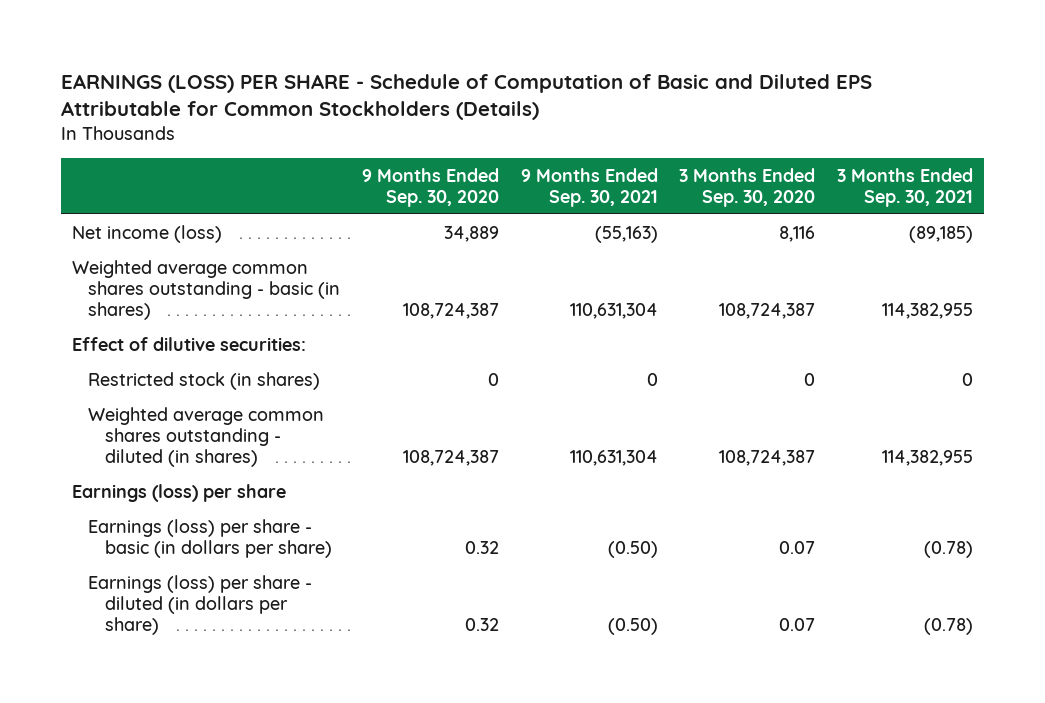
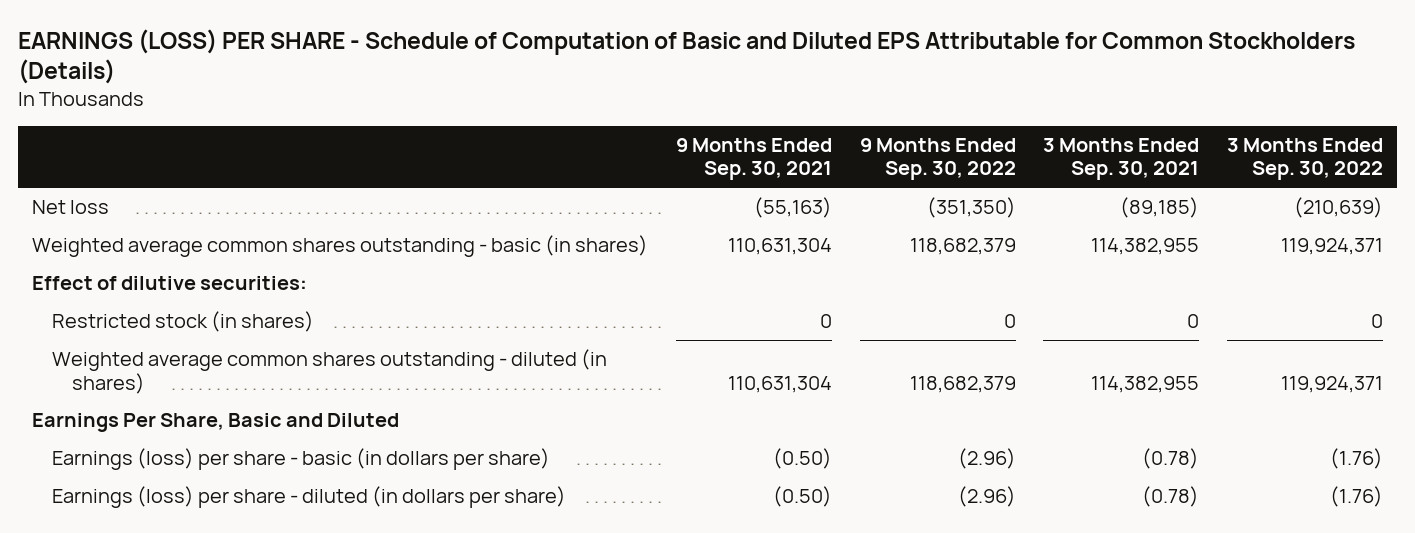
- | 9 Months Ended Sep. 30, 2020 | 9 Months Ended Sep. 30, 2021 | 3 Months Ended Sep. 30, 2020 | 3 Months Ended Sep. 30, 2021
+ | 9 Months Ended Sep. 30, 2021 | 9 Months Ended Sep. 30, 2022 | 3 Months Ended Sep. 30, 2021 | 3 Months Ended Sep. 30, 2022
- Net income (loss) | 34,889 | (55,163) | 8,116 | (89,185)
+ Net loss | (55,163) | (351,350) | (89,185) | (210,639)
- Earnings (loss) per share
+ Earnings Per Share, Basic and Diluted

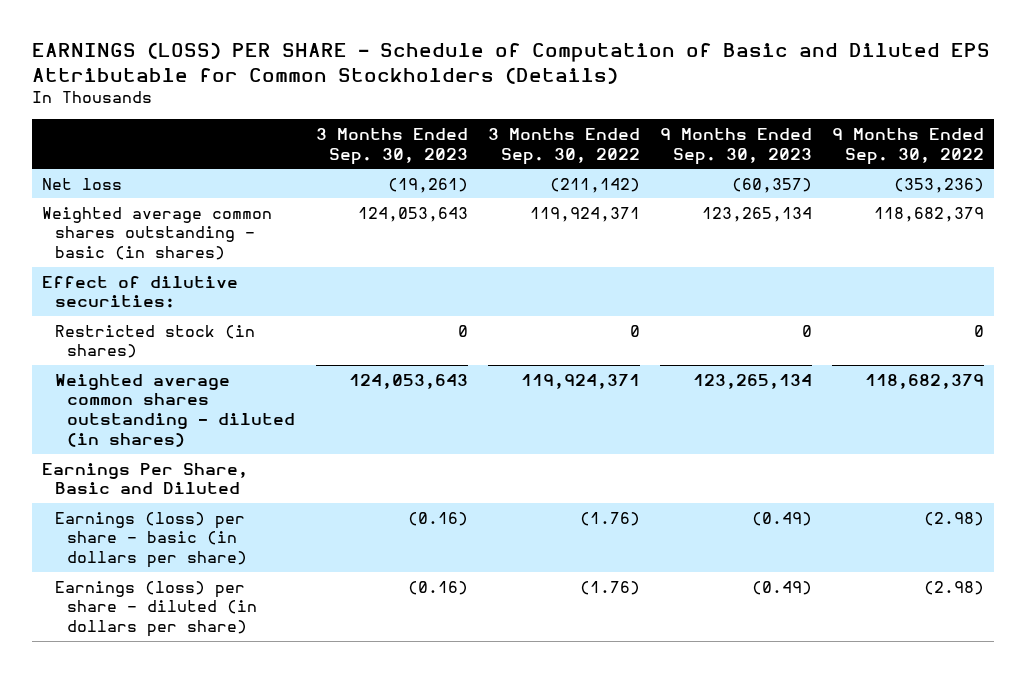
- | 9 Months Ended Sep. 30, 2021 | 9 Months Ended Sep. 30, 2022 | 3 Months Ended Sep. 30, 2021 | 3 Months Ended Sep. 30, 2022
+ | 3 Months Ended Sep. 30, 2023 | 3 Months Ended Sep. 30, 2022 | 9 Months Ended Sep. 30, 2023 | 9 Months Ended Sep. 30, 2022
- Net loss | (55,163) | (351,350) | (89,185) | (210,639)
+ Net loss | (19,261) | (211,142) | (60,357) | (353,236)
- Earnings (loss) per share - basic (in dollars per share) | (0.50) | (2.96) | (0.78) | (1.76)
- Earnings (loss) per share - diluted (in dollars per share) | (0.50) | (2.96) | (0.78) | (1.76)
+ Earnings (loss) per share - basic (in dollars per share) | (0.16) | (1.76) | (0.49) | (2.98)
+ Earnings (loss) per share - diluted (in dollars per share) | (0.16) | (1.76) | (0.49) | (2.98)

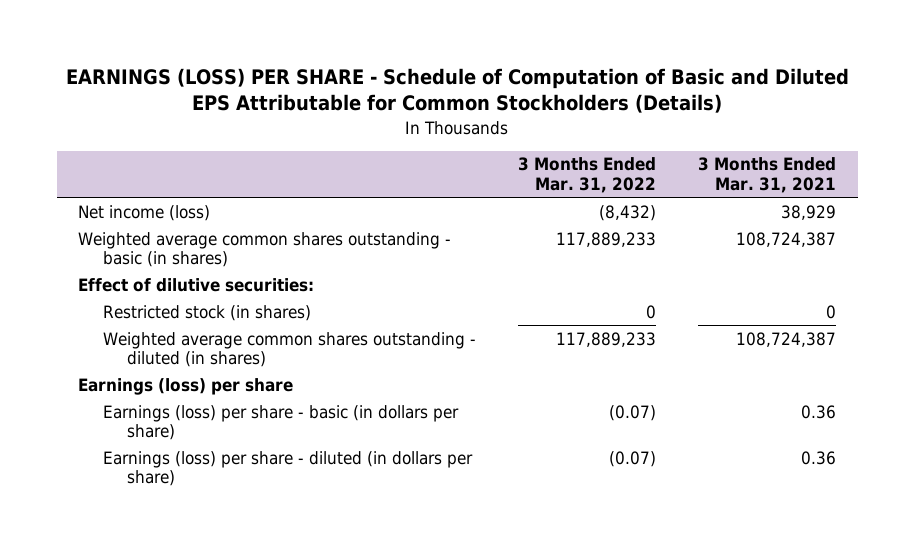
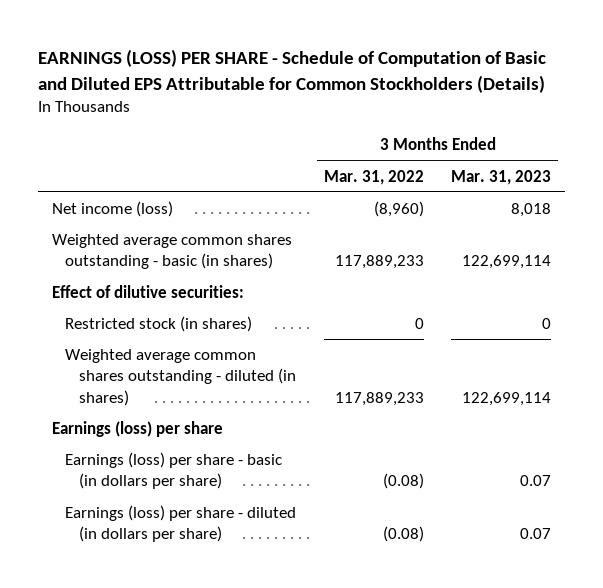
- | 3 Months Ended Mar. 31, 2022 | 3 Months Ended Mar. 31, 2021
+ | 3 Months Ended Mar. 31, 2022 | 3 Months Ended Mar. 31, 2023
- Net income (loss) | (8,432) | 38,929
+ Net income (loss) | (8,960) | 8,018
- Earnings (loss) per share - basic (in dollars per share) | (0.07) | 0.36
- Earnings (loss) per share - diluted (in dollars per share) | (0.07) | 0.36
+ Earnings (loss) per share - basic (in dollars per share) | (0.08) | 0.07
+ Earnings (loss) per share - diluted (in dollars per share) | (0.08) | 0.07

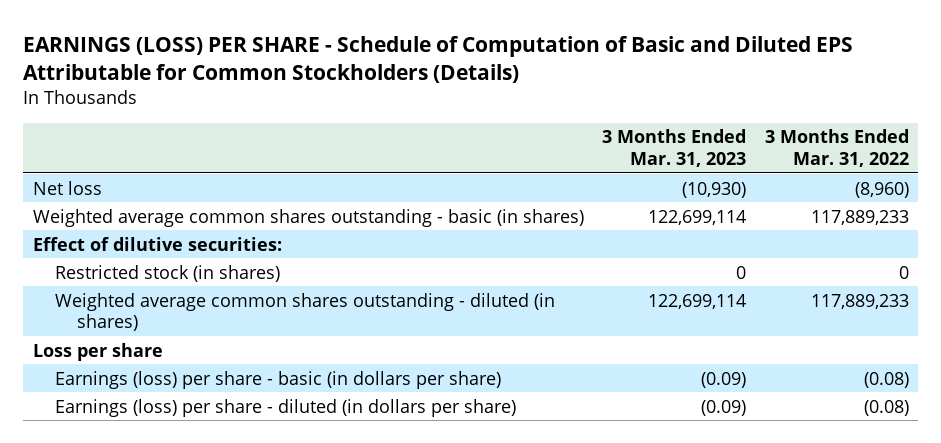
- | 3 Months Ended Mar. 31, 2022 | 3 Months Ended Mar. 31, 2023
+ | 3 Months Ended Mar. 31, 2023 | 3 Months Ended Mar. 31, 2022
- Net income (loss) | (8,960) | 8,018
+ Net loss | (10,930) | (8,960)
- Earnings (loss) per share
- Earnings (loss) per share - basic (in dollars per share) | (0.08) | 0.07
- Earnings (loss) per share - diluted (in dollars per share) | (0.08) | 0.07
+ Loss per share
+ Earnings (loss) per share - basic (in dollars per share) | (0.09) | (0.08)
+ Earnings (loss) per share - diluted (in dollars per share) | (0.09) | (0.08)

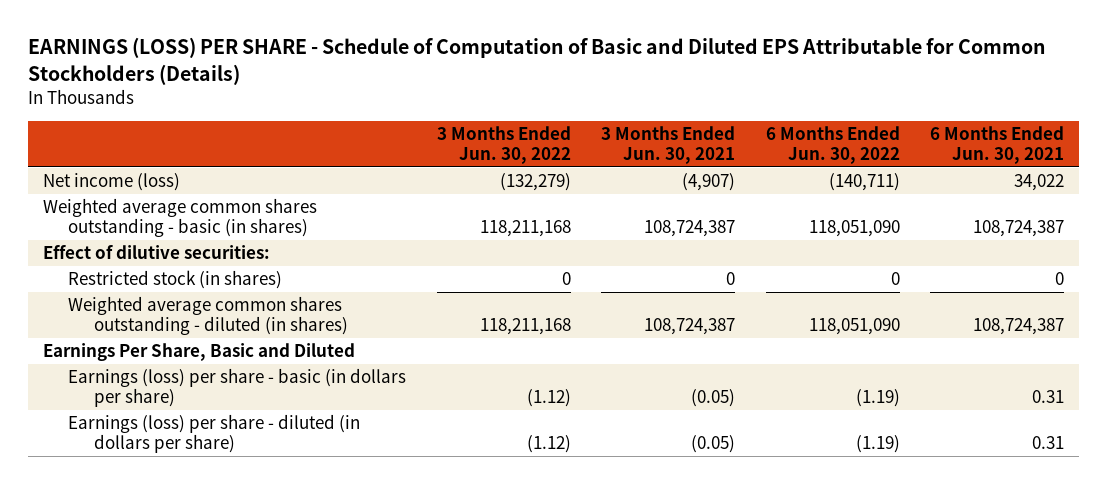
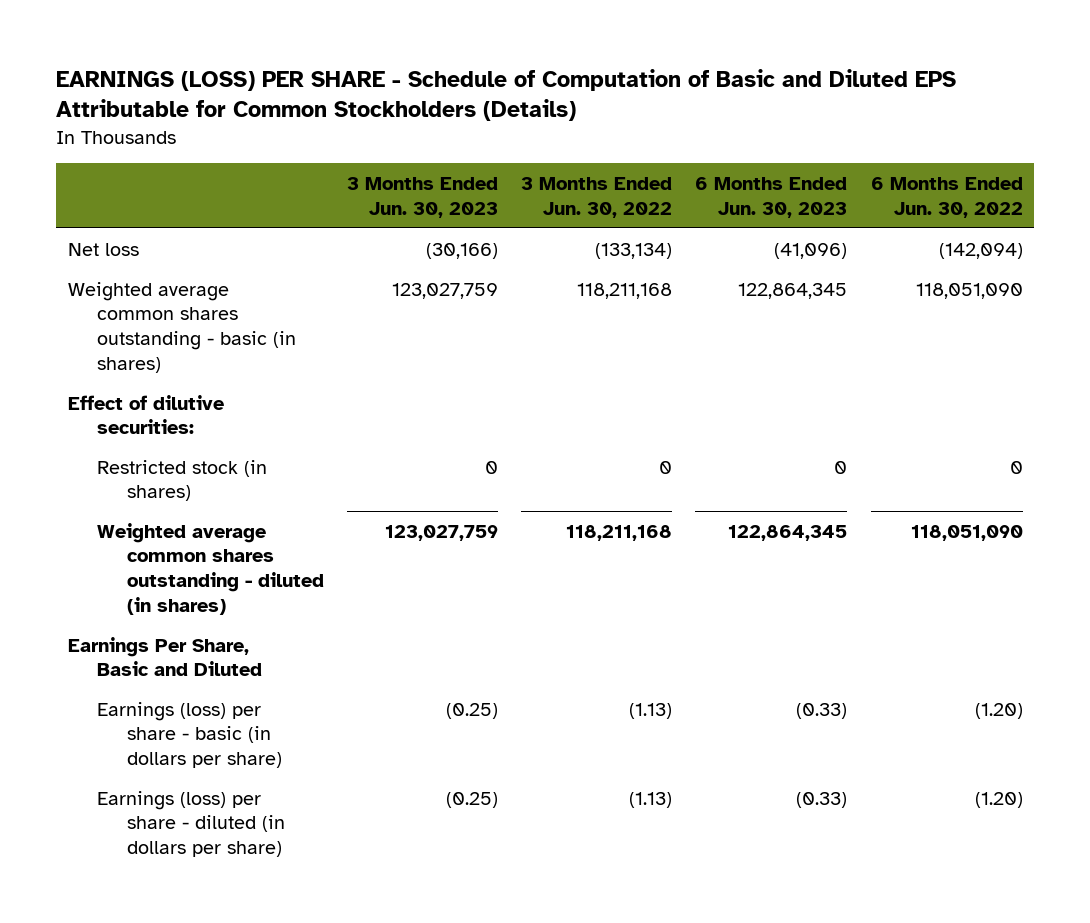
- | 3 Months Ended Jun. 30, 2022 | 3 Months Ended Jun. 30, 2021 | 6 Months Ended Jun. 30, 2022 | 6 Months Ended Jun. 30, 2021
+ | 3 Months Ended Jun. 30, 2023 | 3 Months Ended Jun. 30, 2022 | 6 Months Ended Jun. 30, 2023 | 6 Months Ended Jun. 30, 2022
- Net income (loss) | (132,279) | (4,907) | (140,711) | 34,022
+ Net loss | (30,166) | (133,134) | (41,096) | (142,094)
- Earnings (loss) per share - basic (in dollars per share) | (1.12) | (0.05) | (1.19) | 0.31
- Earnings (loss) per share - diluted (in dollars per share) | (1.12) | (0.05) | (1.19) | 0.31
+ Earnings (loss) per share - basic (in dollars per share) | (0.25) | (1.13) | (0.33) | (1.20)
+ Earnings (loss) per share - diluted (in dollars per share) | (0.25) | (1.13) | (0.33) | (1.20)

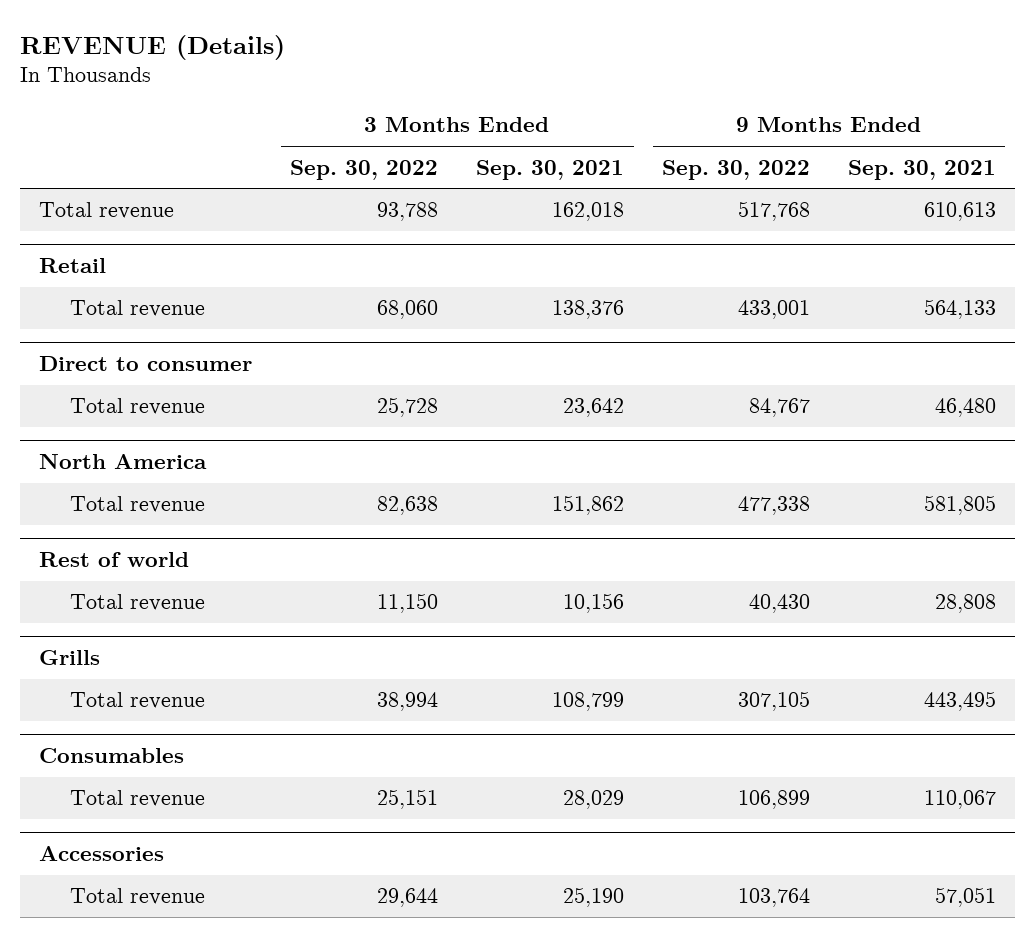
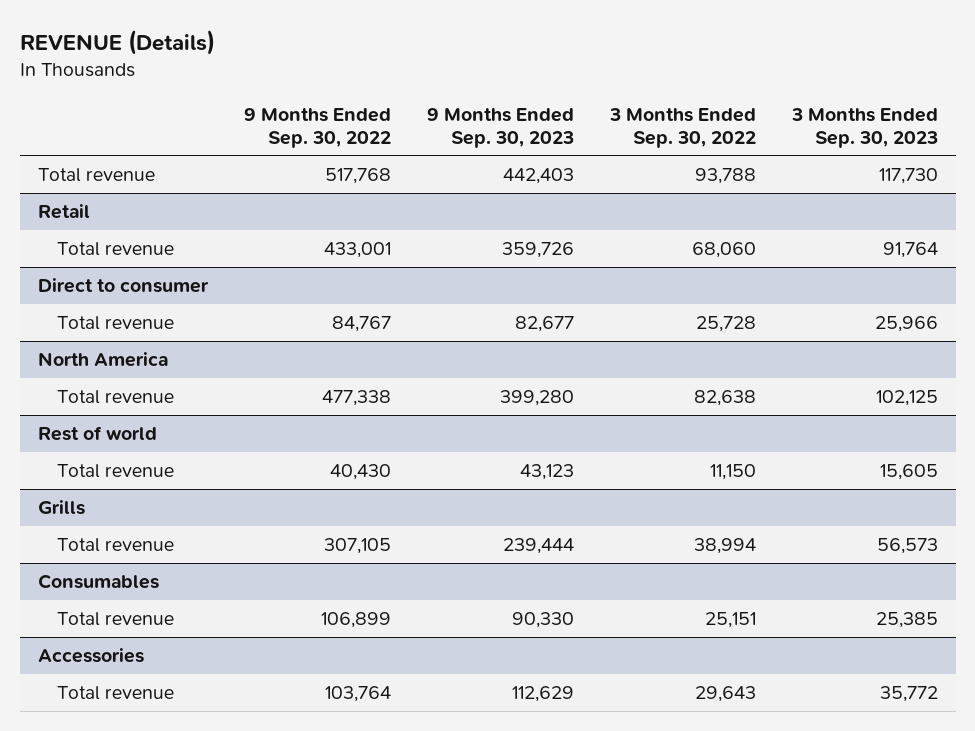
- | 3 Months Ended Sep. 30, 2022 | 3 Months Ended Sep. 30, 2021 | 9 Months Ended Sep. 30, 2022 | 9 Months Ended Sep. 30, 2021
+ | 9 Months Ended Sep. 30, 2022 | 9 Months Ended Sep. 30, 2023 | 3 Months Ended Sep. 30, 2022 | 3 Months Ended Sep. 30, 2023
@ Accessories
- Total revenue | 29,644 | 25,190 | 103,764 | 57,051
+ Total revenue | 103,764 | 112,629 | 29,643 | 35,772

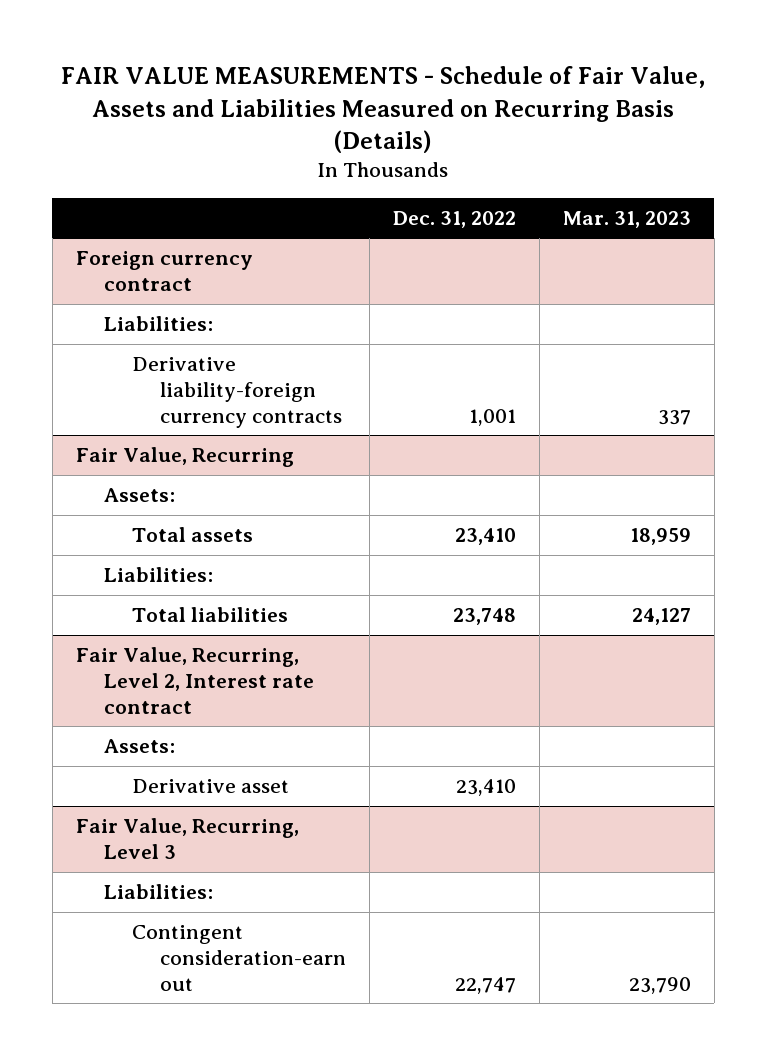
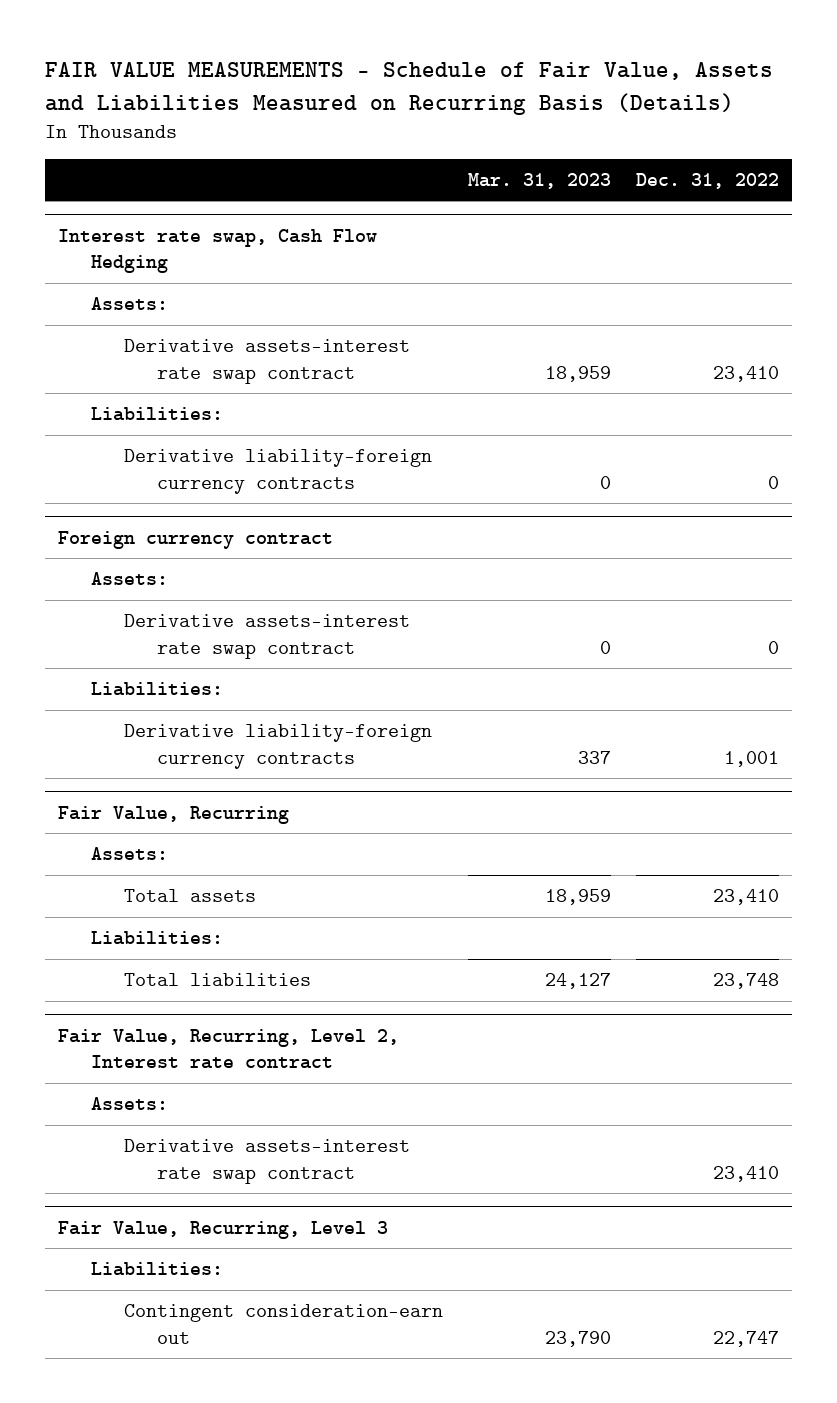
- | Dec. 31, 2022 | Mar. 31, 2023
+ | Mar. 31, 2023 | Dec. 31, 2022
+ Interest rate swap, Cash Flow Hedging
+ Assets:
+ Derivative assets-interest rate swap contract | 18,959 | 23,410
+ Liabilities:
+ Derivative liability-foreign currency contracts | 0 | 0
@ Foreign currency contract
+ Assets:
+ Derivative assets-interest rate swap contract | 0 | 0
@ Fair Value, Recurring, Level 2, Interest rate contract
- Derivative asset | 23,410 |
+ Derivative assets-interest rate swap contract | | 23,410

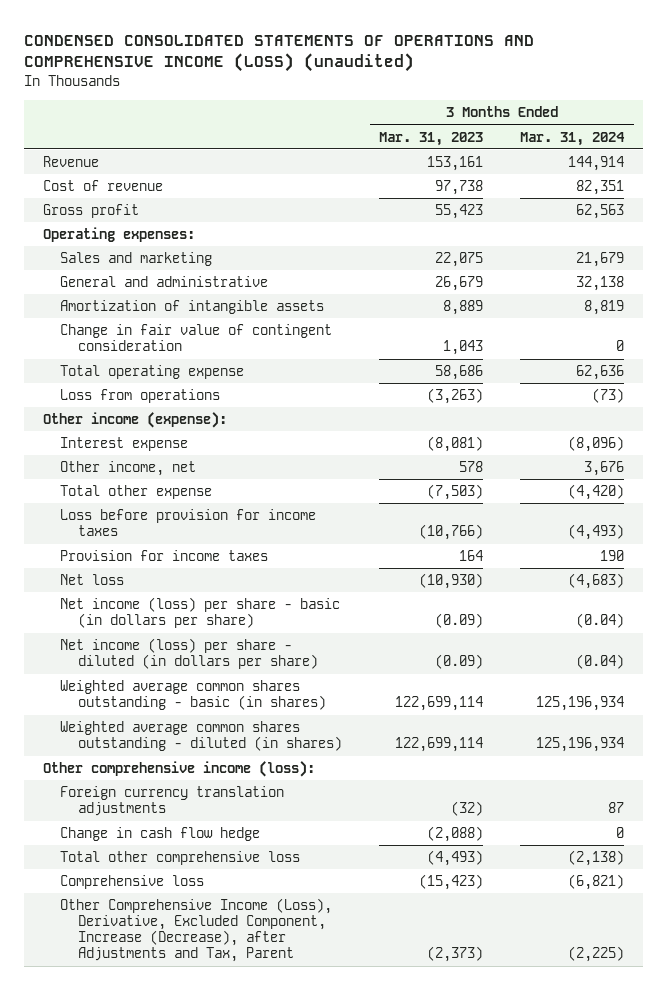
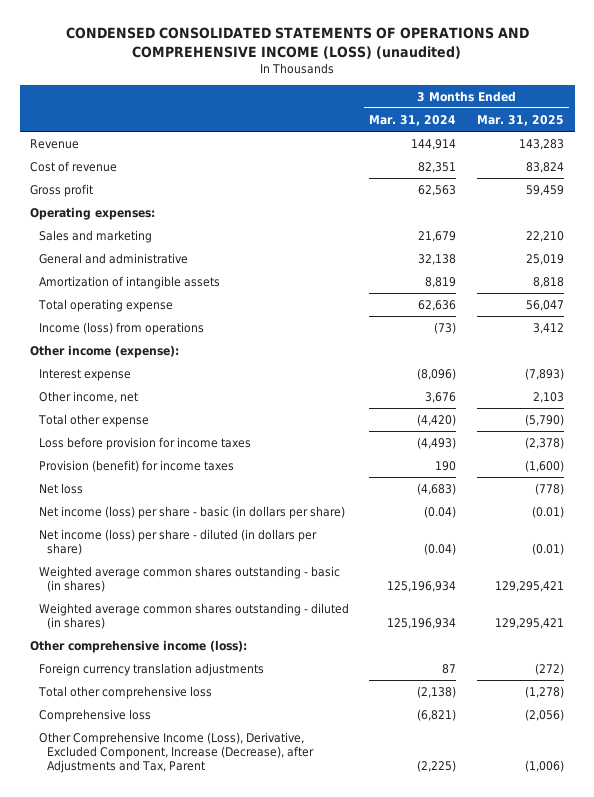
- | 3 Months Ended Mar. 31, 2023 | 3 Months Ended Mar. 31, 2024
+ | 3 Months Ended Mar. 31, 2024 | 3 Months Ended Mar. 31, 2025
- Change in fair value of contingent consideration | 1,043 | 0
- Loss from operations | (3,263) | (73)
+ Income (loss) from operations | (73) | 3,412
- Provision for income taxes | 164 | 190
+ Provision (benefit) for income taxes | 190 | (1,600)
- Change in cash flow hedge | (2,088) | 0

